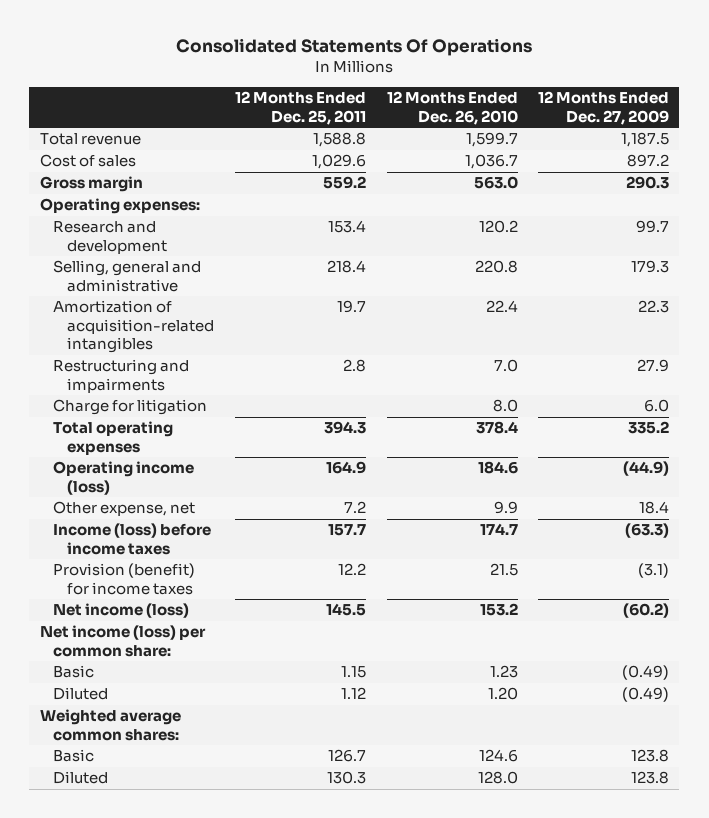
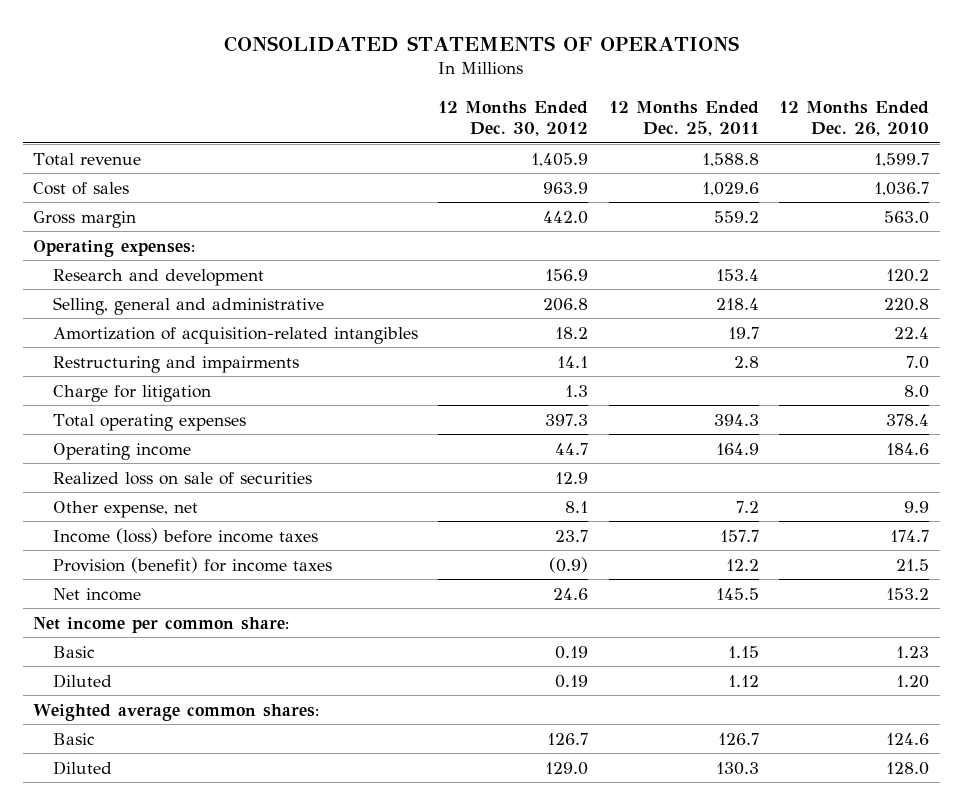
- Consolidated Statements Of Operations
+ CONSOLIDATED STATEMENTS OF OPERATIONS
- | 12 Months Ended Dec. 25, 2011 | 12 Months Ended Dec. 26, 2010 | 12 Months Ended Dec. 27, 2009
+ | 12 Months Ended Dec. 30, 2012 | 12 Months Ended Dec. 25, 2011 | 12 Months Ended Dec. 26, 2010
- Operating income (loss) | 164.9 | 184.6 | (44.9)
+ Operating income | 44.7 | 164.9 | 184.6
+ Realized loss on sale of securities | 12.9 | |
- Net income (loss) | 145.5 | 153.2 | (60.2)
- Net income (loss) per common share:
+ Net income | 24.6 | 145.5 | 153.2
+ Net income per common share:

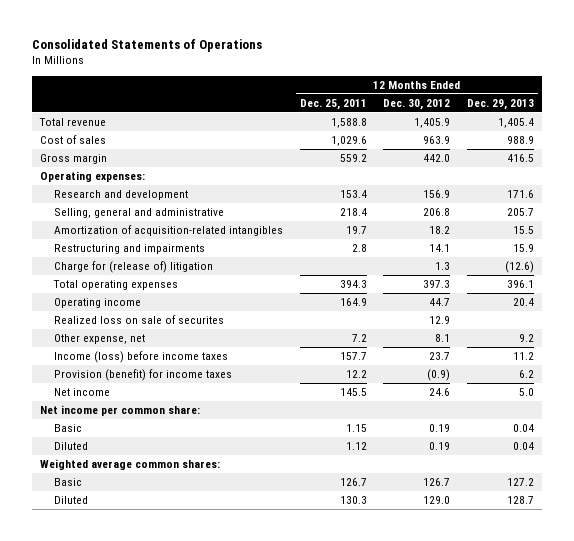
- CONSOLIDATED STATEMENTS OF OPERATIONS
+ Consolidated Statements of Operations
- | 12 Months Ended Dec. 30, 2012 | 12 Months Ended Dec. 25, 2011 | 12 Months Ended Dec. 26, 2010
+ | 12 Months Ended Dec. 25, 2011 | 12 Months Ended Dec. 30, 2012 | 12 Months Ended Dec. 29, 2013
- Charge for litigation | 1.3 | | 8.0
+ Charge for (release of) litigation | | 1.3 | (12.6)
- Realized loss on sale of securities | 12.9 | |
+ Realized loss on sale of securites | | 12.9 |

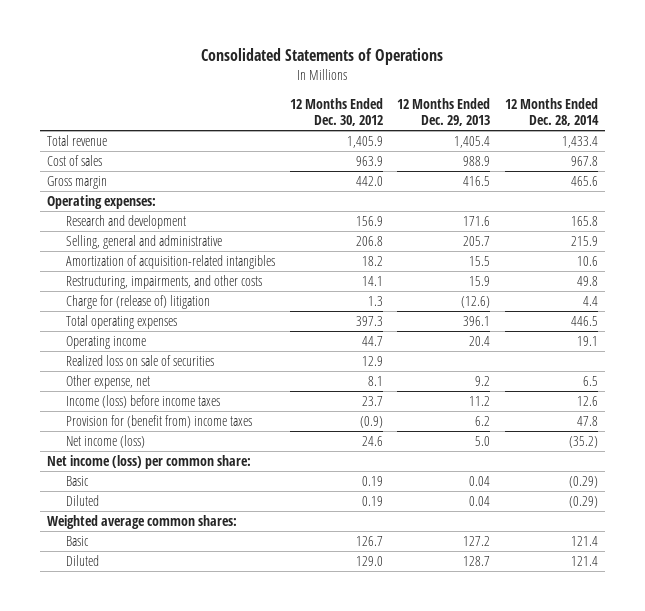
- | 12 Months Ended Dec. 25, 2011 | 12 Months Ended Dec. 30, 2012 | 12 Months Ended Dec. 29, 2013
+ | 12 Months Ended Dec. 30, 2012 | 12 Months Ended Dec. 29, 2013 | 12 Months Ended Dec. 28, 2014
- Restructuring and impairments | 2.8 | 14.1 | 15.9
+ Restructuring, impairments, and other costs | 14.1 | 15.9 | 49.8
- Realized loss on sale of securites | | 12.9 |
+ Realized loss on sale of securities | 12.9 | |
- Provision (benefit) for income taxes | 12.2 | (0.9) | 6.2
- Net income | 145.5 | 24.6 | 5.0
- Net income per common share:
+ Provision for (benefit from) income taxes | (0.9) | 6.2 | 47.8
+ Net income (loss) | 24.6 | 5.0 | (35.2)
+ Net income (loss) per common share:

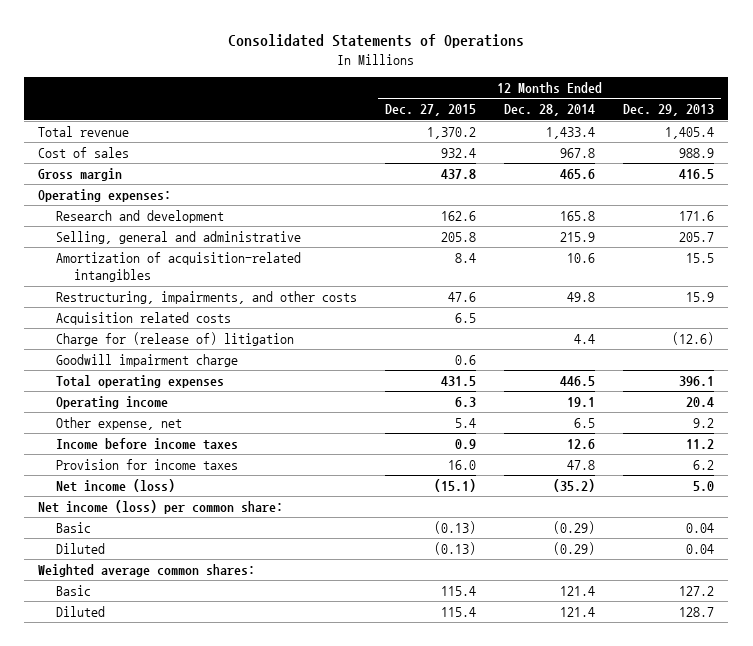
- | 12 Months Ended Dec. 30, 2012 | 12 Months Ended Dec. 29, 2013 | 12 Months Ended Dec. 28, 2014
+ | 12 Months Ended Dec. 27, 2015 | 12 Months Ended Dec. 28, 2014 | 12 Months Ended Dec. 29, 2013
+ Acquisition related costs | 6.5 | |
+ Goodwill impairment charge | 0.6 | |
- Realized loss on sale of securities | 12.9 | |
- Income (loss) before income taxes | 23.7 | 11.2 | 12.6
- Provision for (benefit from) income taxes | (0.9) | 6.2 | 47.8
+ Income before income taxes | 0.9 | 12.6 | 11.2
+ Provision for income taxes | 16.0 | 47.8 | 6.2

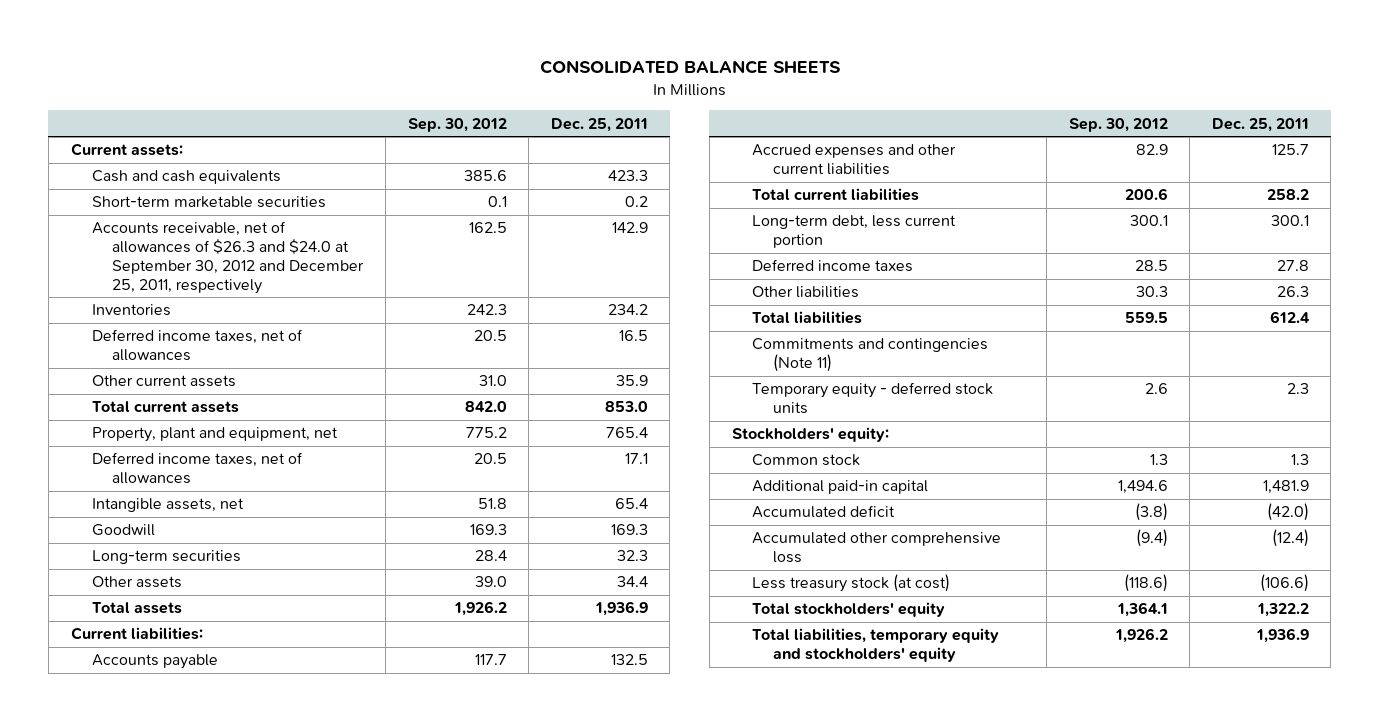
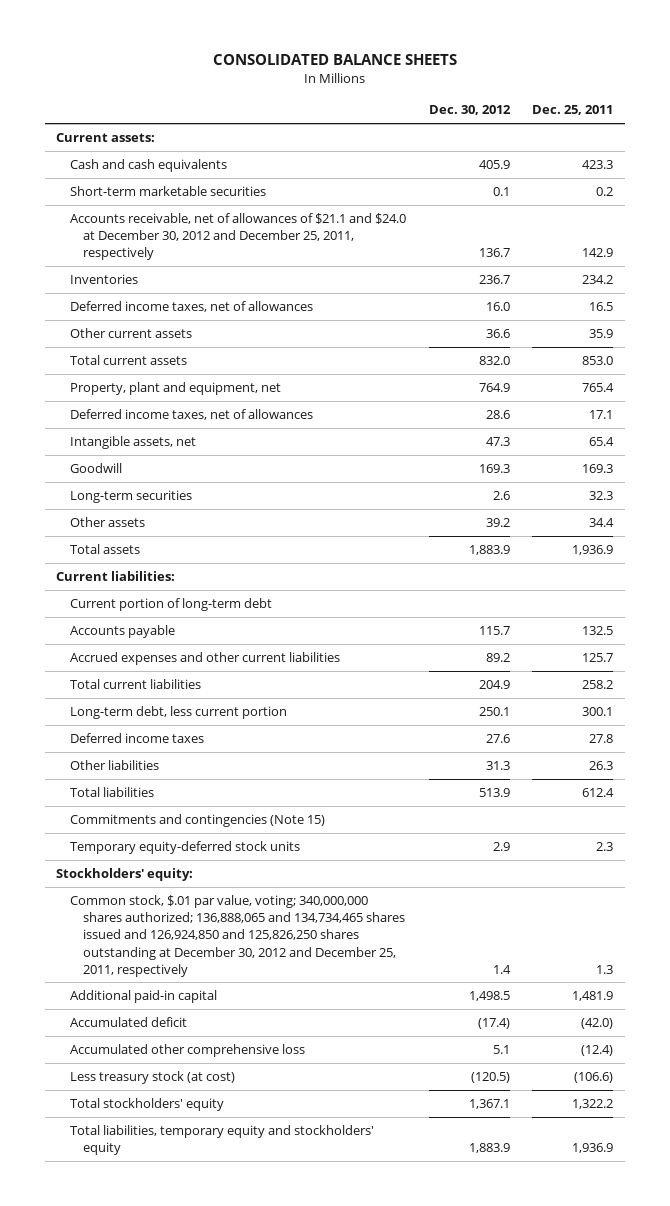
- | Sep. 30, 2012 | Dec. 25, 2011
+ | Dec. 30, 2012 | Dec. 25, 2011
- Accounts receivable, net of allowances of $26.3 and $24.0 at September 30, 2012 and December 25, 2011, respectively | 162.5 | 142.9
+ Accounts receivable, net of allowances of $21.1 and $24.0 at December 30, 2012 and December 25, 2011, respectively | 136.7 | 142.9
+ Current portion of long-term debt
- Commitments and contingencies (Note 11)
- Temporary equity - deferred stock units | 2.6 | 2.3
+ Commitments and contingencies (Note 15)
+ Temporary equity-deferred stock units | 2.9 | 2.3
- Common stock | 1.3 | 1.3
+ Common stock, $.01 par value, voting; 340,000,000 shares authorized; 136,888,065 and 134,734,465 shares issued and 126,924,850 and 125,826,250 shares outstanding at December 30, 2012 and December 25, 2011, respectively | 1.4 | 1.3

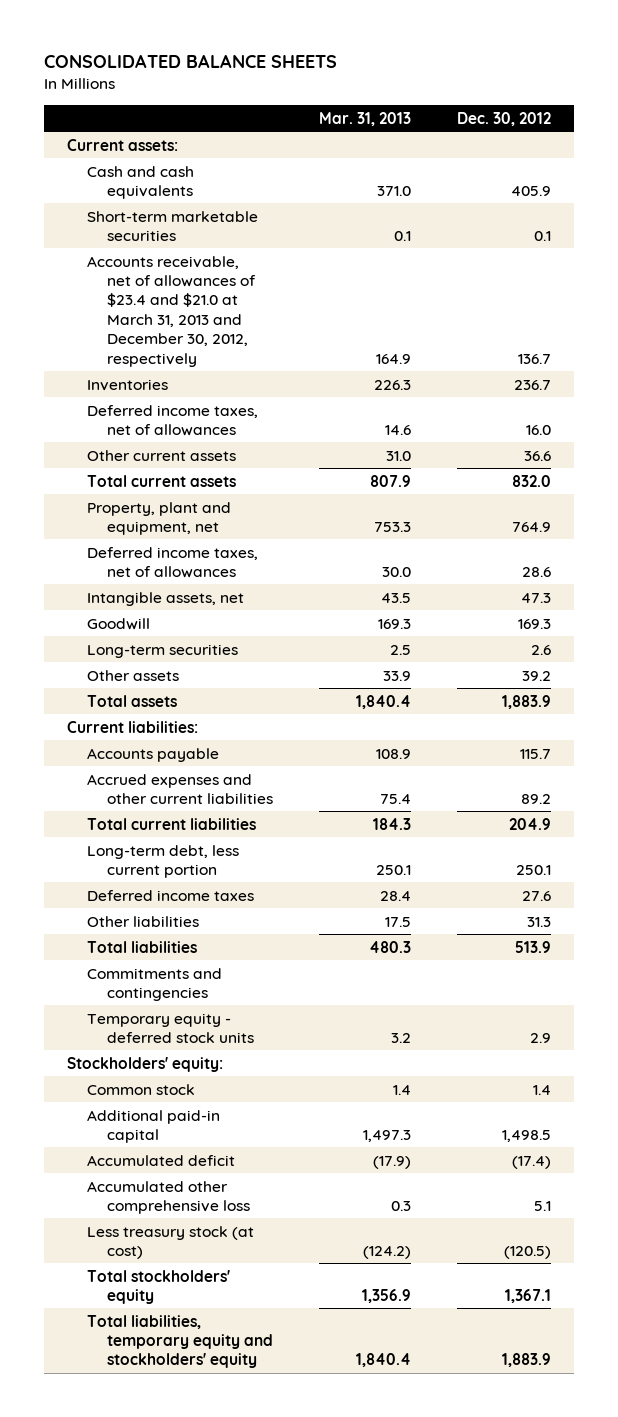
- | Dec. 30, 2012 | Dec. 25, 2011
+ | Mar. 31, 2013 | Dec. 30, 2012
- Accounts receivable, net of allowances of $21.1 and $24.0 at December 30, 2012 and December 25, 2011, respectively | 136.7 | 142.9
+ Accounts receivable, net of allowances of $23.4 and $21.0 at March 31, 2013 and December 30, 2012, respectively | 164.9 | 136.7
- Current portion of long-term debt
- Commitments and contingencies (Note 15)
- Temporary equity-deferred stock units | 2.9 | 2.3
+ Commitments and contingencies
+ Temporary equity - deferred stock units | 3.2 | 2.9
- Common stock, $.01 par value, voting; 340,000,000 shares authorized; 136,888,065 and 134,734,465 shares issued and 126,924,850 and 125,826,250 shares outstanding at December 30, 2012 and December 25, 2011, respectively | 1.4 | 1.3
+ Common stock | 1.4 | 1.4

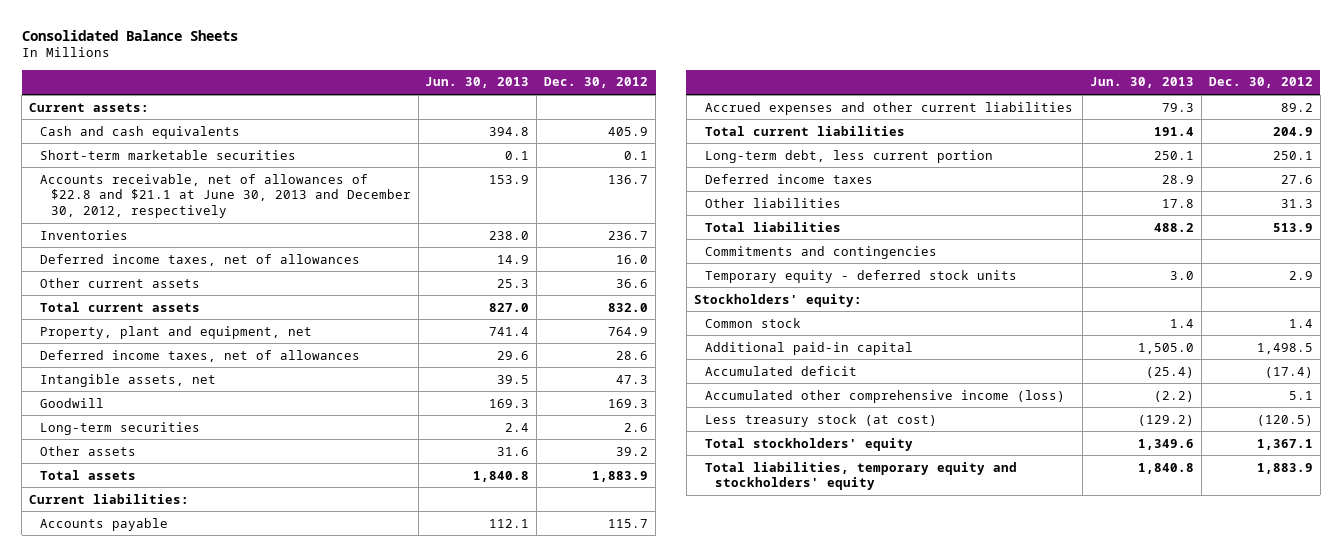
- CONSOLIDATED BALANCE SHEETS
+ Consolidated Balance Sheets
- | Mar. 31, 2013 | Dec. 30, 2012
+ | Jun. 30, 2013 | Dec. 30, 2012
- Accounts receivable, net of allowances of $23.4 and $21.0 at March 31, 2013 and December 30, 2012, respectively | 164.9 | 136.7
+ Accounts receivable, net of allowances of $22.8 and $21.1 at June 30, 2013 and December 30, 2012, respectively | 153.9 | 136.7
- Accumulated other comprehensive loss | 0.3 | 5.1
+ Accumulated other comprehensive income (loss) | (2.2) | 5.1

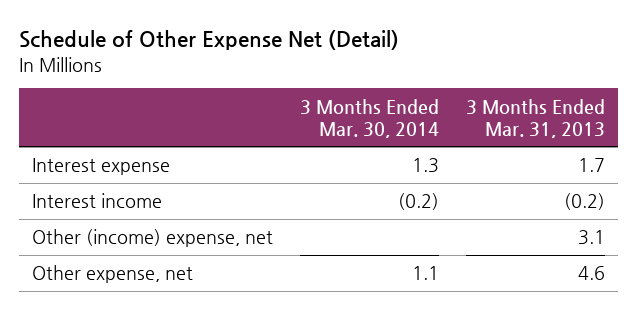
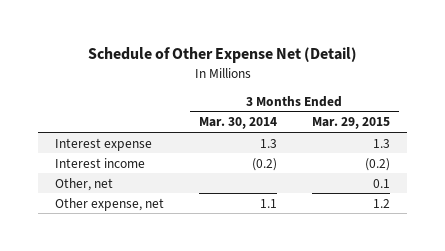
- | 3 Months Ended Mar. 30, 2014 | 3 Months Ended Mar. 31, 2013
+ | 3 Months Ended Mar. 30, 2014 | 3 Months Ended Mar. 29, 2015
- Other (income) expense, net | | 3.1
+ Other, net | | 0.1

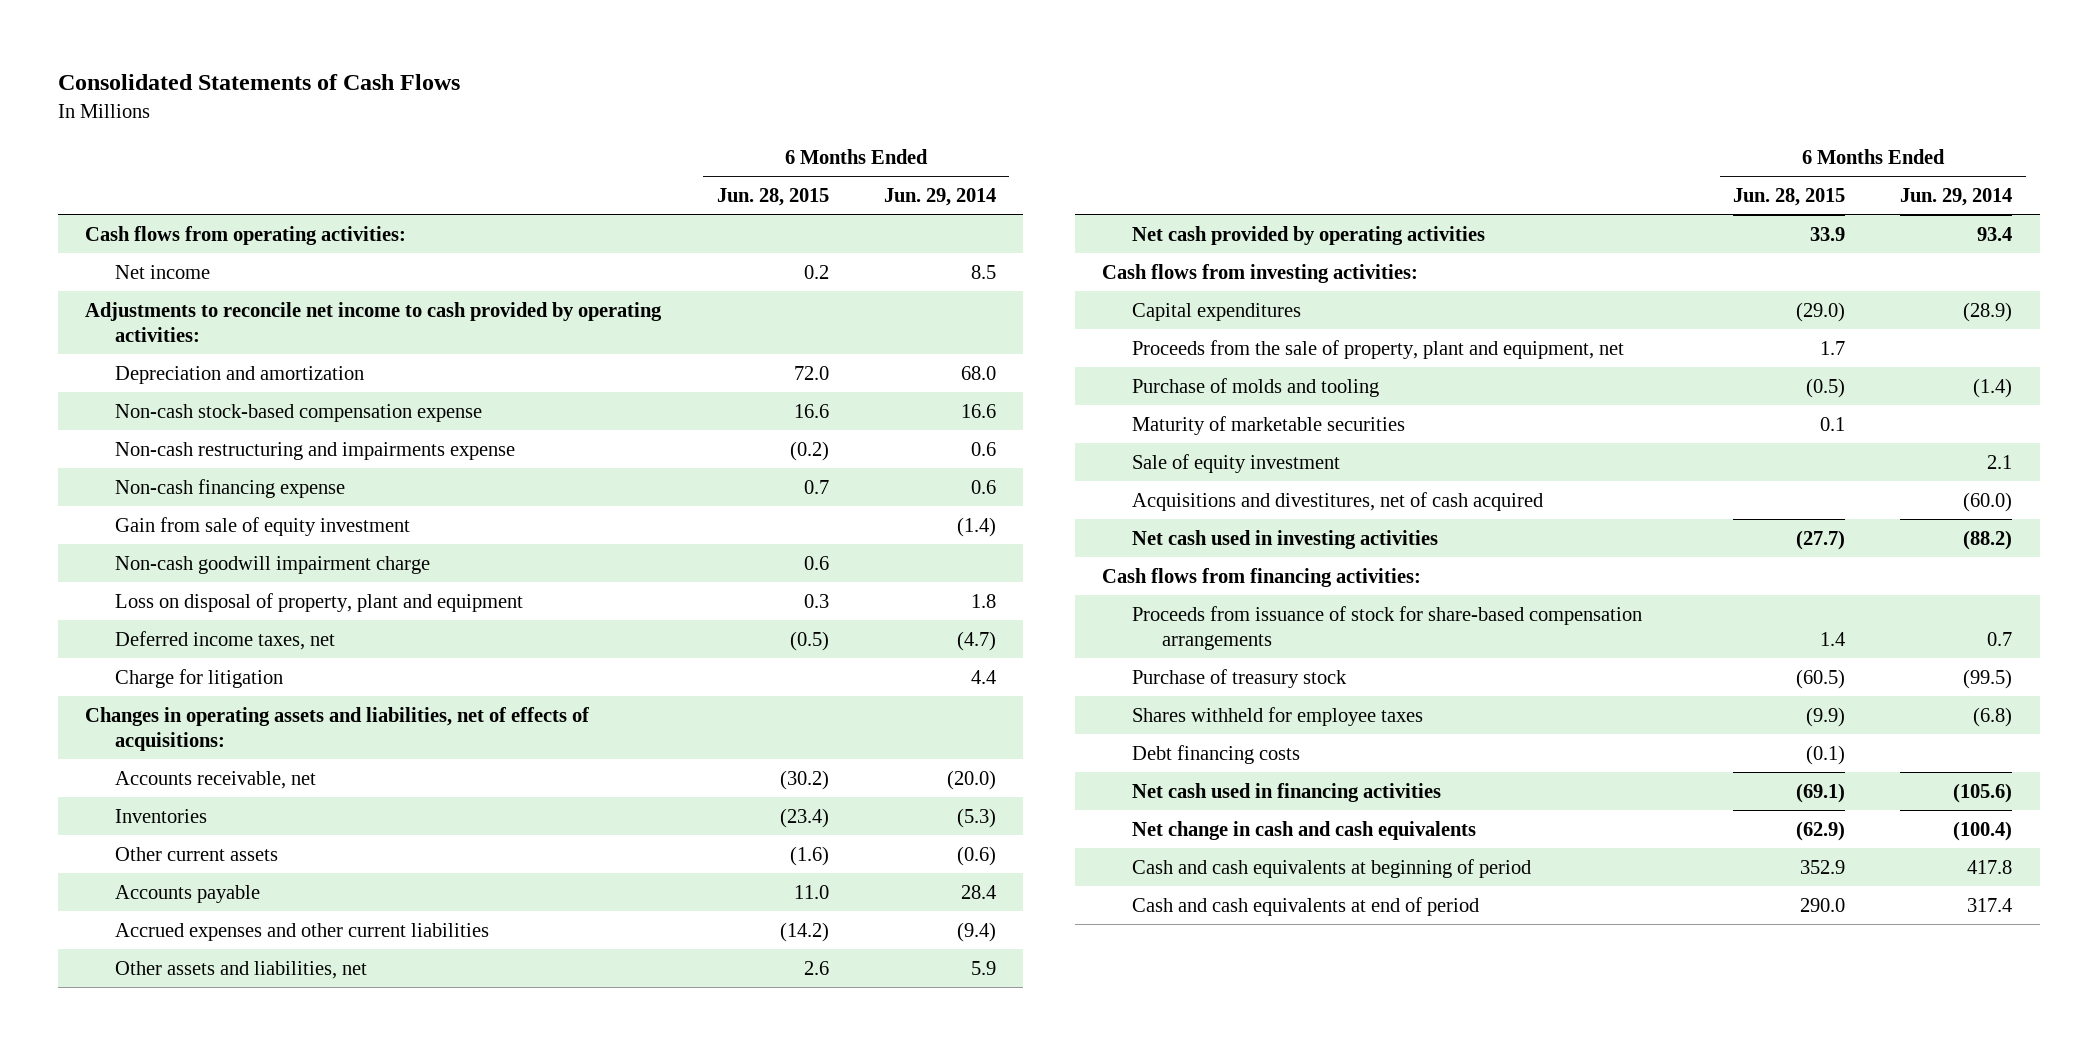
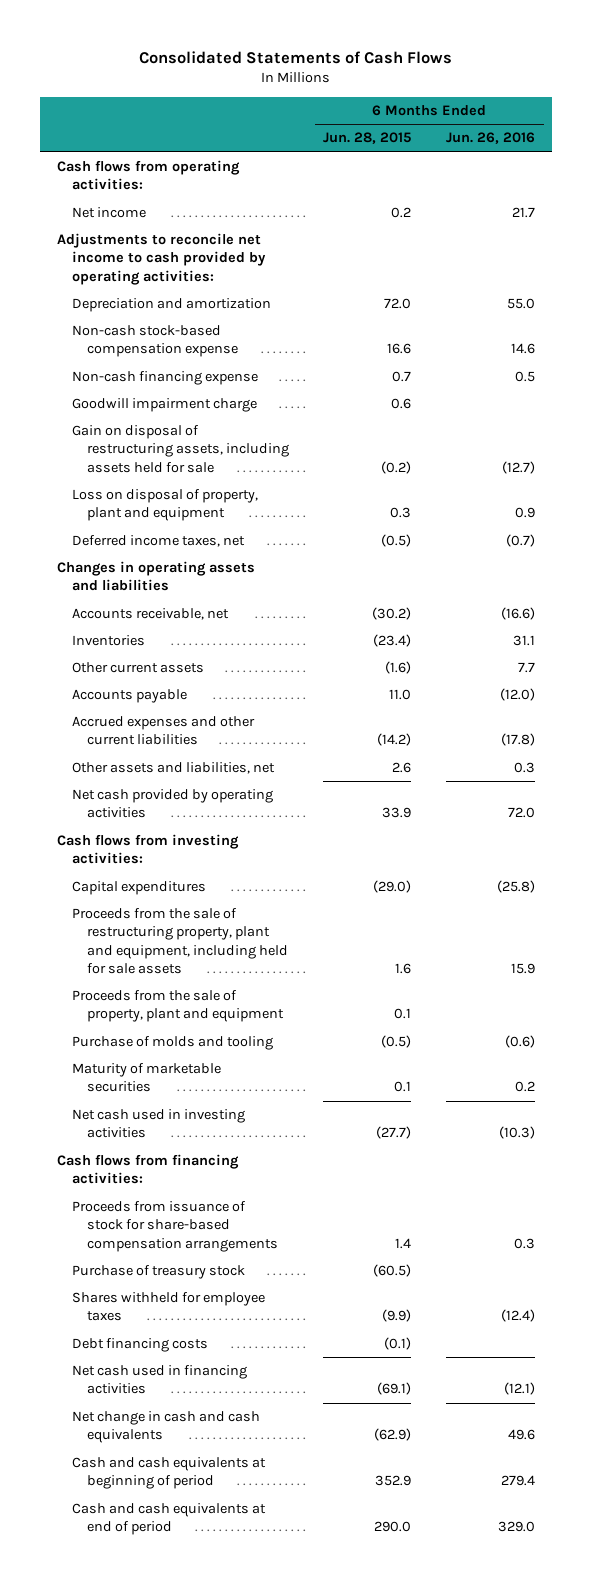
- | 6 Months Ended Jun. 28, 2015 | 6 Months Ended Jun. 29, 2014
+ | 6 Months Ended Jun. 28, 2015 | 6 Months Ended Jun. 26, 2016
- Non-cash restructuring and impairments expense | (0.2) | 0.6
- Gain from sale of equity investment | | (1.4)
- Non-cash goodwill impairment charge | 0.6 |
+ Goodwill impairment charge | 0.6 |
+ Gain on disposal of restructuring assets, including assets held for sale | (0.2) | (12.7)
- Charge for litigation | | 4.4
- Changes in operating assets and liabilities, net of effects of acquisitions:
+ Changes in operating assets and liabilities
- Proceeds from the sale of property, plant and equipment, net | 1.7 |
+ Proceeds from the sale of restructuring property, plant and equipment, including held for sale assets | 1.6 | 15.9
+ Proceeds from the sale of property, plant and equipment | 0.1 |
- Sale of equity investment | | 2.1
- Acquisitions and divestitures, net of cash acquired | | (60.0)

